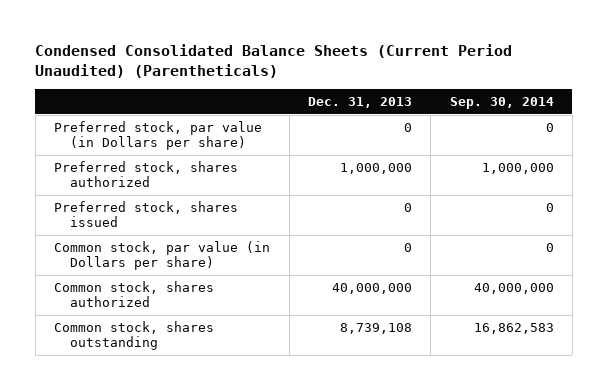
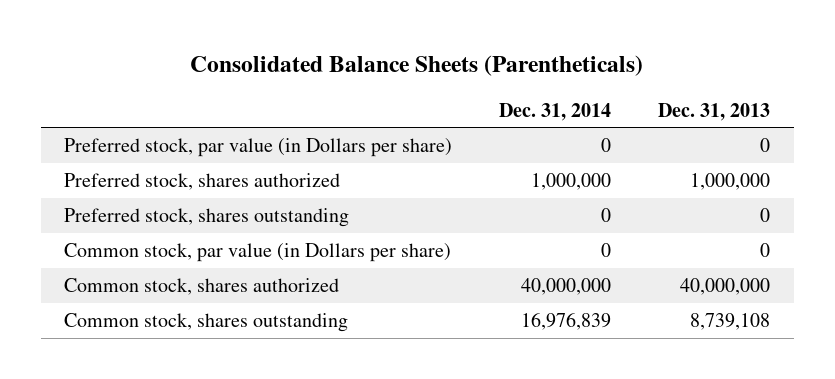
- Condensed Consolidated Balance Sheets (Current Period Unaudited) (Parentheticals)
+ Consolidated Balance Sheets (Parentheticals)
- | Dec. 31, 2013 | Sep. 30, 2014
+ | Dec. 31, 2014 | Dec. 31, 2013
- Preferred stock, shares issued | 0 | 0
+ Preferred stock, shares outstanding | 0 | 0

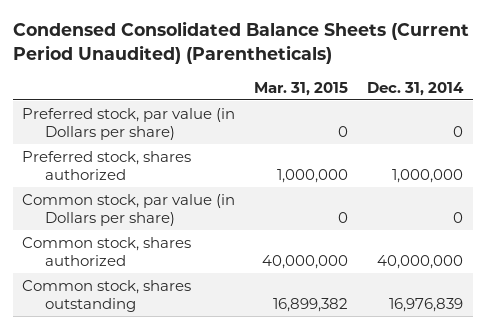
- Consolidated Balance Sheets (Parentheticals)
+ Condensed Consolidated Balance Sheets (Current Period Unaudited) (Parentheticals)
- | Dec. 31, 2014 | Dec. 31, 2013
+ | Mar. 31, 2015 | Dec. 31, 2014
- Preferred stock, shares outstanding | 0 | 0

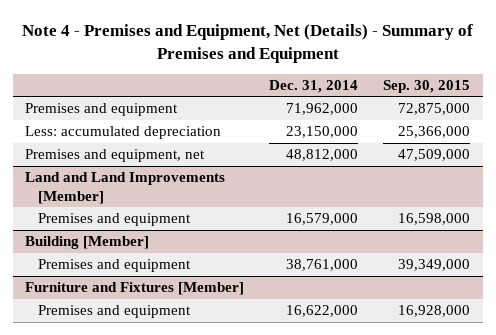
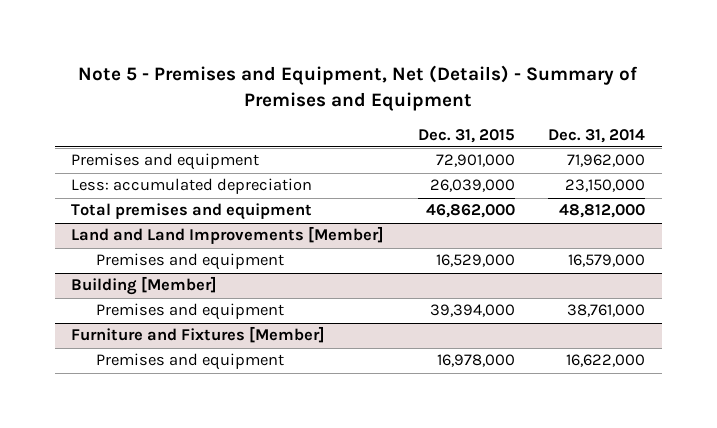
- Note 4 - Premises and Equipment, Net (Details) - Summary of Premises and Equipment
+ Note 5 - Premises and Equipment, Net (Details) - Summary of Premises and Equipment
- | Dec. 31, 2014 | Sep. 30, 2015
+ | Dec. 31, 2015 | Dec. 31, 2014
- Premises and equipment, net | 48,812,000 | 47,509,000
+ Total premises and equipment | 46,862,000 | 48,812,000

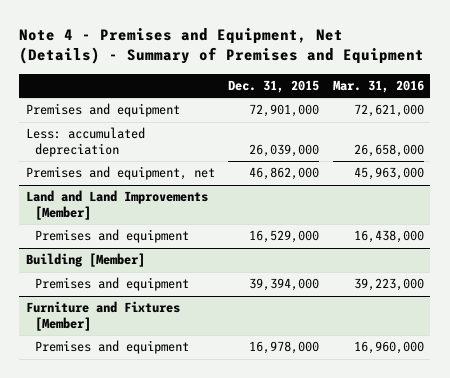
- Note 5 - Premises and Equipment, Net (Details) - Summary of Premises and Equipment
+ Note 4 - Premises and Equipment, Net (Details) - Summary of Premises and Equipment
- | Dec. 31, 2015 | Dec. 31, 2014
+ | Dec. 31, 2015 | Mar. 31, 2016
- Total premises and equipment | 46,862,000 | 48,812,000
+ Premises and equipment, net | 46,862,000 | 45,963,000

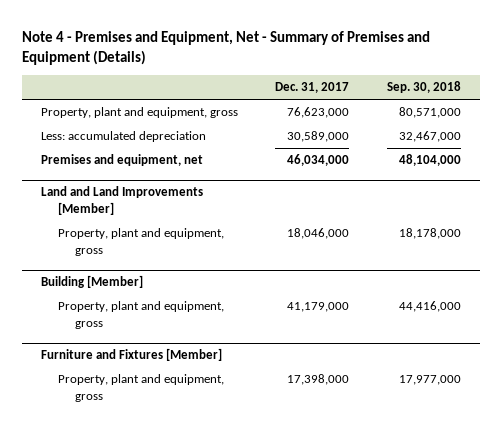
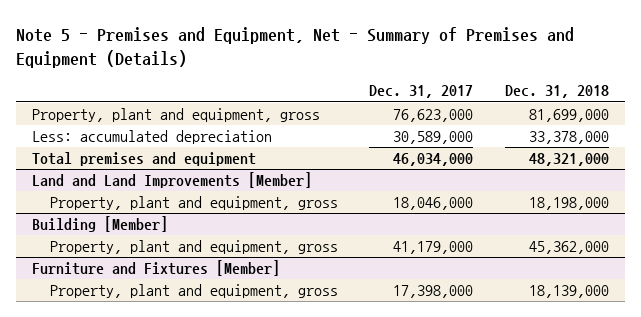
- Note 4 - Premises and Equipment, Net - Summary of Premises and Equipment (Details)
+ Note 5 - Premises and Equipment, Net - Summary of Premises and Equipment (Details)
- | Dec. 31, 2017 | Sep. 30, 2018
+ | Dec. 31, 2017 | Dec. 31, 2018
- Premises and equipment, net | 46,034,000 | 48,104,000
+ Total premises and equipment | 46,034,000 | 48,321,000

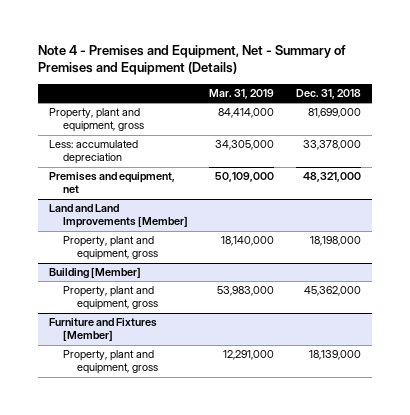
- Note 5 - Premises and Equipment, Net - Summary of Premises and Equipment (Details)
+ Note 4 - Premises and Equipment, Net - Summary of Premises and Equipment (Details)
- | Dec. 31, 2017 | Dec. 31, 2018
+ | Mar. 31, 2019 | Dec. 31, 2018
- Total premises and equipment | 46,034,000 | 48,321,000
+ Premises and equipment, net | 50,109,000 | 48,321,000

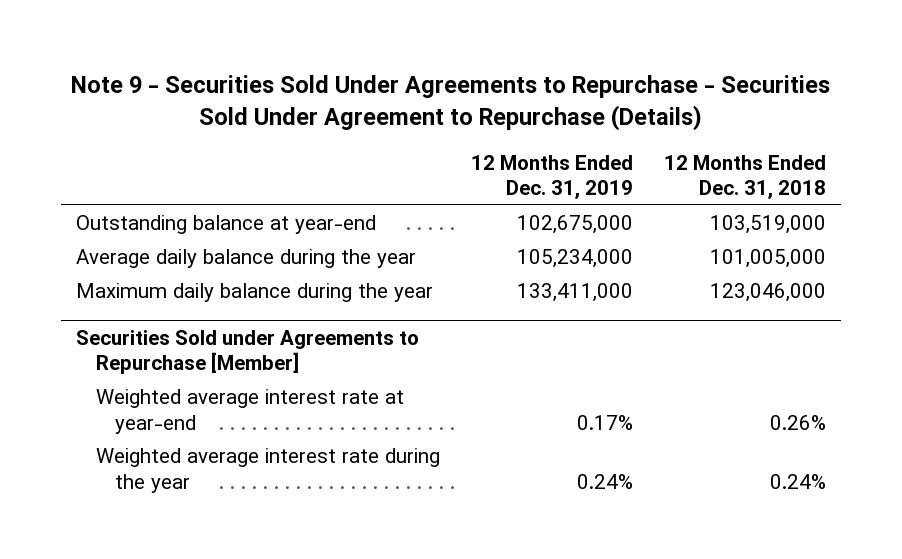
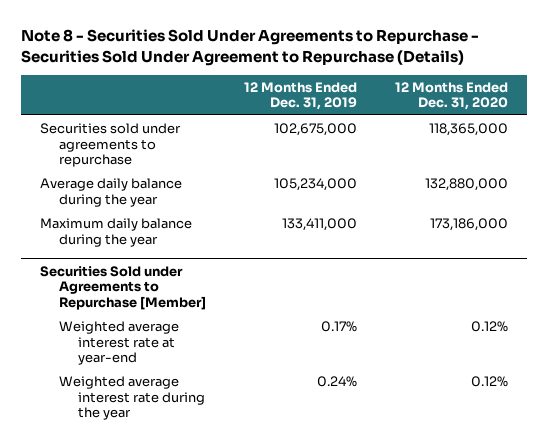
- Note 9 - Securities Sold Under Agreements to Repurchase - Securities Sold Under Agreement to Repurchase (Details)
+ Note 8 - Securities Sold Under Agreements to Repurchase - Securities Sold Under Agreement to Repurchase (Details)
- | 12 Months Ended Dec. 31, 2019 | 12 Months Ended Dec. 31, 2018
+ | 12 Months Ended Dec. 31, 2019 | 12 Months Ended Dec. 31, 2020
- Outstanding balance at year-end | 102,675,000 | 103,519,000
+ Securities sold under agreements to repurchase | 102,675,000 | 118,365,000

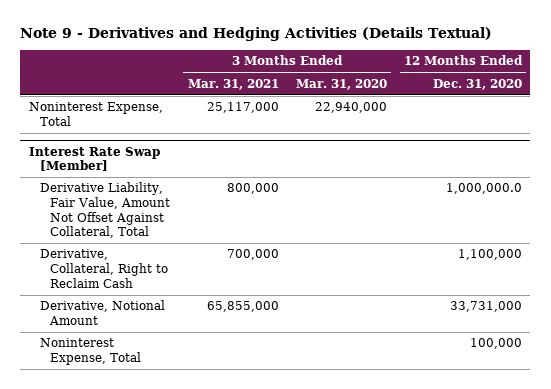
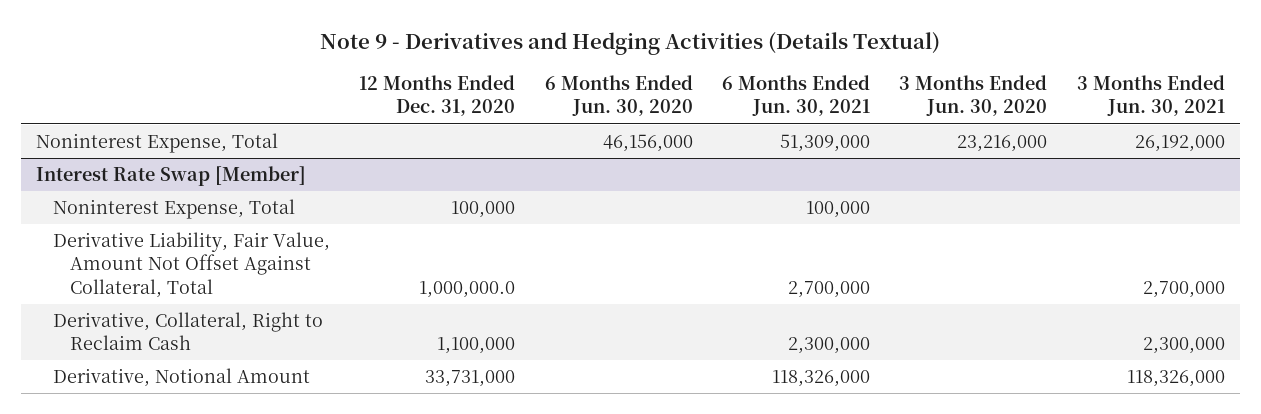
- | 3 Months Ended Mar. 31, 2021 | 3 Months Ended Mar. 31, 2020 | 12 Months Ended Dec. 31, 2020
+ | 12 Months Ended Dec. 31, 2020 | 6 Months Ended Jun. 30, 2020 | 6 Months Ended Jun. 30, 2021 | 3 Months Ended Jun. 30, 2020 | 3 Months Ended Jun. 30, 2021
@ Interest Rate Swap [Member]
moved up: Noninterest Expense, Total | 100,000 | | 100,000 | |

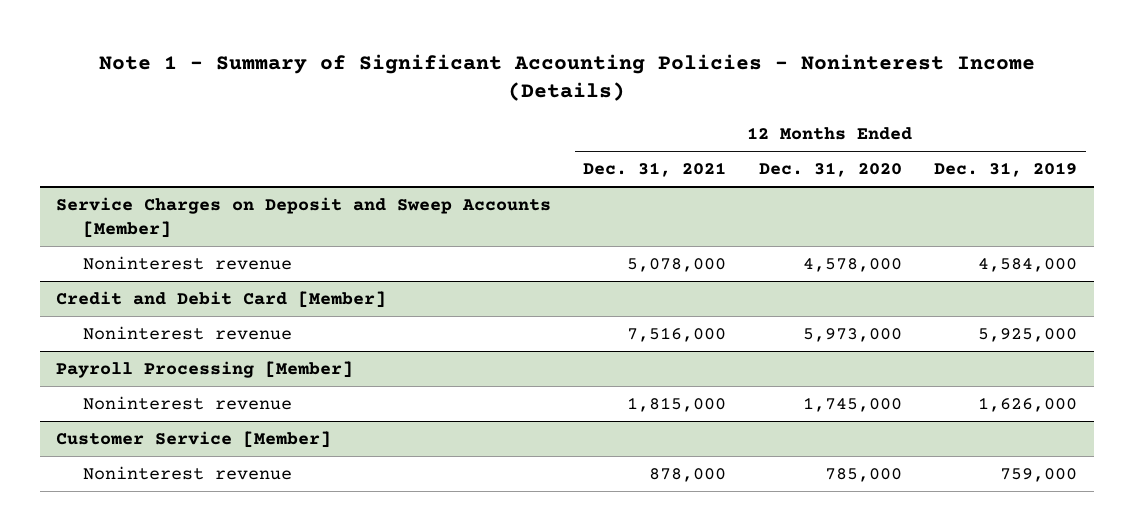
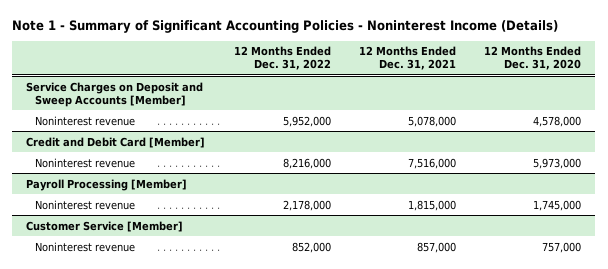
- | 12 Months Ended Dec. 31, 2021 | 12 Months Ended Dec. 31, 2020 | 12 Months Ended Dec. 31, 2019
+ | 12 Months Ended Dec. 31, 2022 | 12 Months Ended Dec. 31, 2021 | 12 Months Ended Dec. 31, 2020
@ Customer Service [Member]
- Noninterest revenue | 878,000 | 785,000 | 759,000
+ Noninterest revenue | 852,000 | 857,000 | 757,000

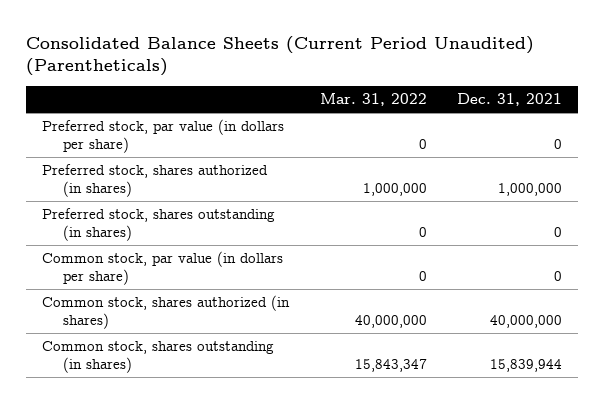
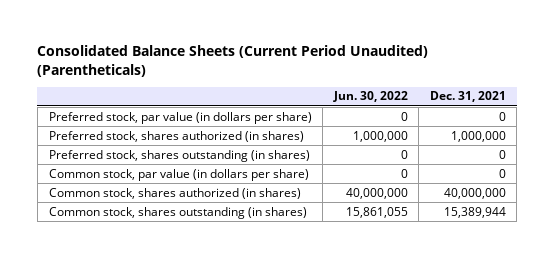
- | Mar. 31, 2022 | Dec. 31, 2021
+ | Jun. 30, 2022 | Dec. 31, 2021
- Common stock, shares outstanding (in shares) | 15,843,347 | 15,839,944
+ Common stock, shares outstanding (in shares) | 15,861,055 | 15,389,944

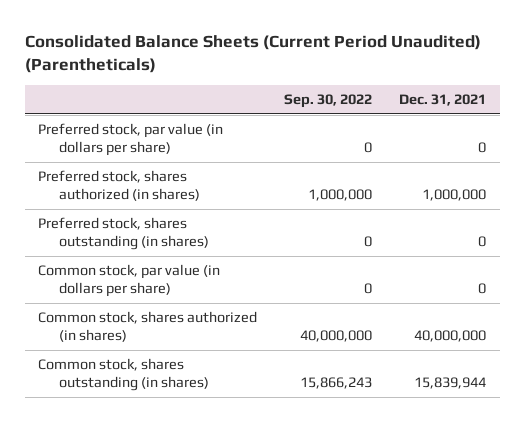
- | Jun. 30, 2022 | Dec. 31, 2021
+ | Sep. 30, 2022 | Dec. 31, 2021
- Common stock, shares outstanding (in shares) | 15,861,055 | 15,389,944
+ Common stock, shares outstanding (in shares) | 15,866,243 | 15,839,944

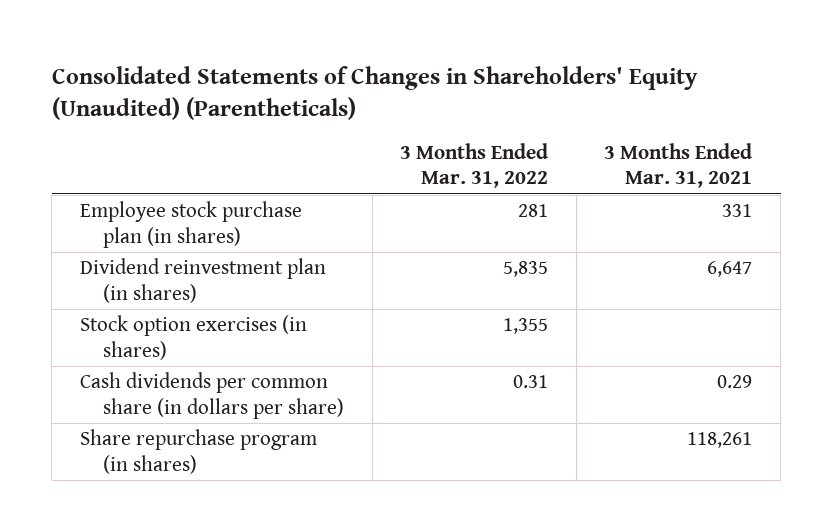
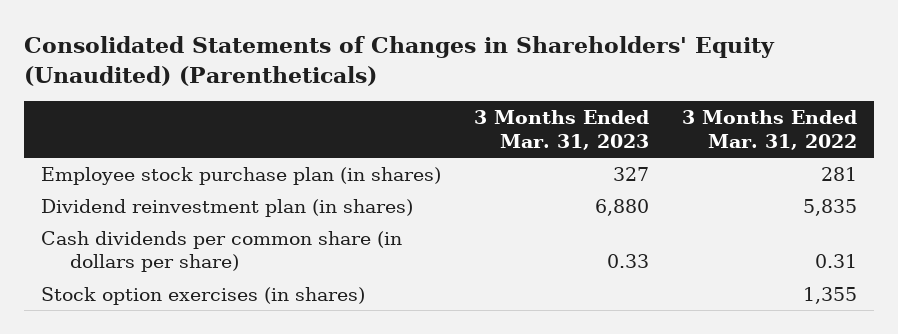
- | 3 Months Ended Mar. 31, 2022 | 3 Months Ended Mar. 31, 2021
+ | 3 Months Ended Mar. 31, 2023 | 3 Months Ended Mar. 31, 2022
- Share repurchase program (in shares) | | 118,261
moved down: Stock option exercises (in shares) | | 1,355

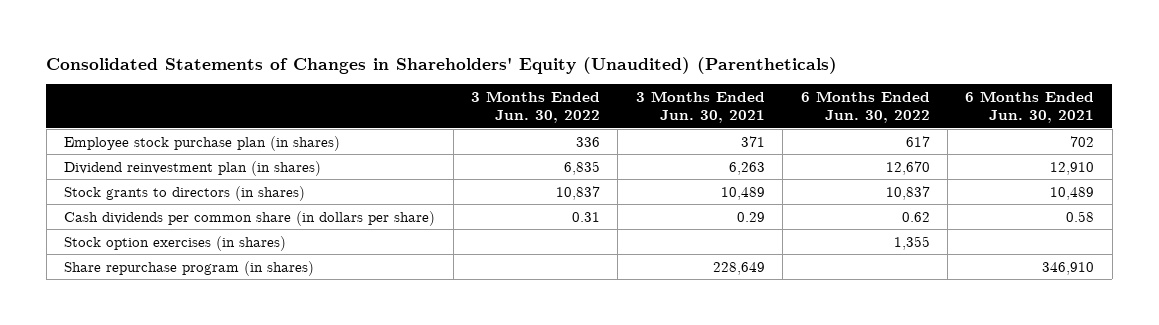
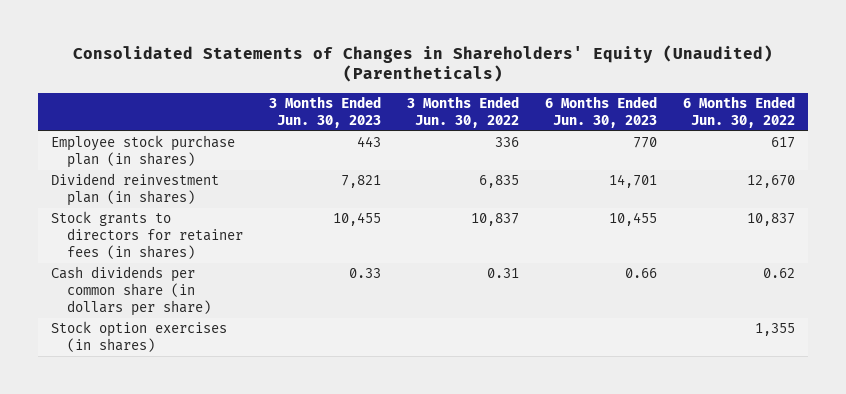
- | 3 Months Ended Jun. 30, 2022 | 3 Months Ended Jun. 30, 2021 | 6 Months Ended Jun. 30, 2022 | 6 Months Ended Jun. 30, 2021
+ | 3 Months Ended Jun. 30, 2023 | 3 Months Ended Jun. 30, 2022 | 6 Months Ended Jun. 30, 2023 | 6 Months Ended Jun. 30, 2022
- Stock grants to directors (in shares) | 10,837 | 10,489 | 10,837 | 10,489
+ Stock grants to directors for retainer fees (in shares) | 10,455 | 10,837 | 10,455 | 10,837
- Share repurchase program (in shares) | | 228,649 | | 346,910

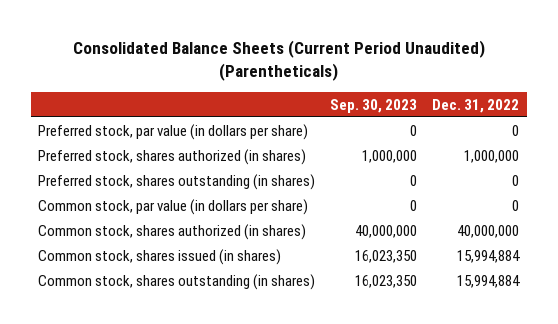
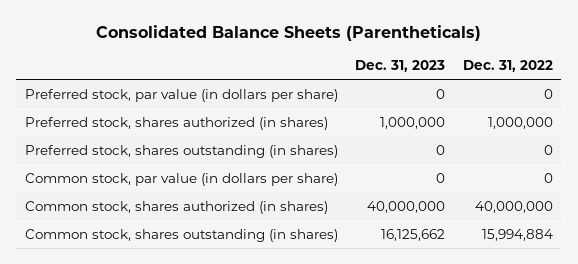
- Consolidated Balance Sheets (Current Period Unaudited) (Parentheticals)
+ Consolidated Balance Sheets (Parentheticals)
- | Sep. 30, 2023 | Dec. 31, 2022
+ | Dec. 31, 2023 | Dec. 31, 2022
- Common stock, shares issued (in shares) | 16,023,350 | 15,994,884

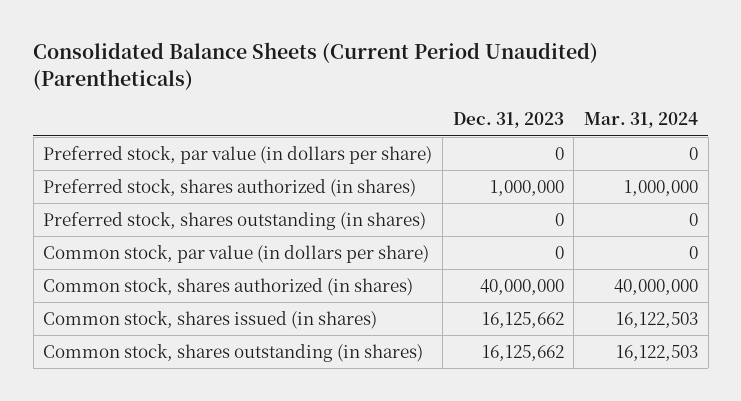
- Consolidated Balance Sheets (Parentheticals)
+ Consolidated Balance Sheets (Current Period Unaudited) (Parentheticals)
- | Dec. 31, 2023 | Dec. 31, 2022
+ | Dec. 31, 2023 | Mar. 31, 2024
+ Common stock, shares issued (in shares) | 16,125,662 | 16,122,503

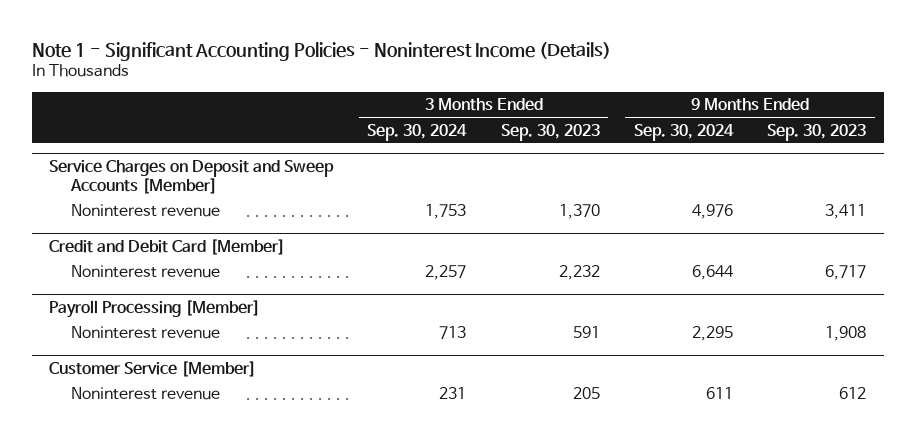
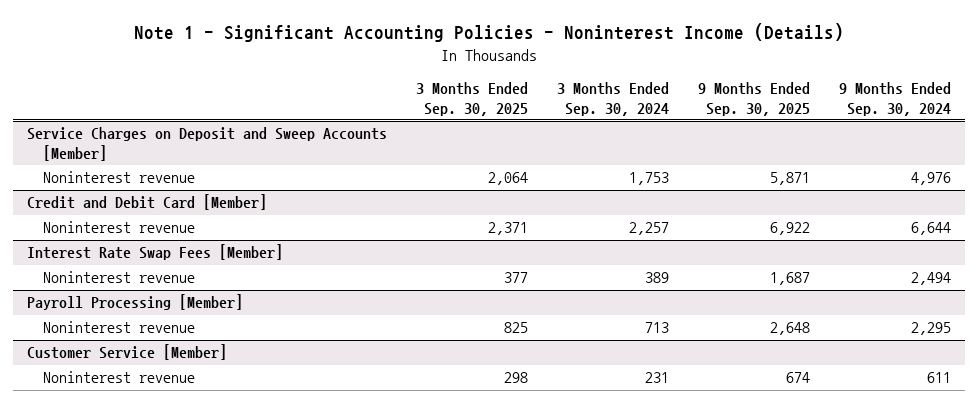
- | 3 Months Ended Sep. 30, 2024 | 3 Months Ended Sep. 30, 2023 | 9 Months Ended Sep. 30, 2024 | 9 Months Ended Sep. 30, 2023
+ | 3 Months Ended Sep. 30, 2025 | 3 Months Ended Sep. 30, 2024 | 9 Months Ended Sep. 30, 2025 | 9 Months Ended Sep. 30, 2024
+ Interest Rate Swap Fees [Member]
+ Noninterest revenue | 377 | 389 | 1,687 | 2,494

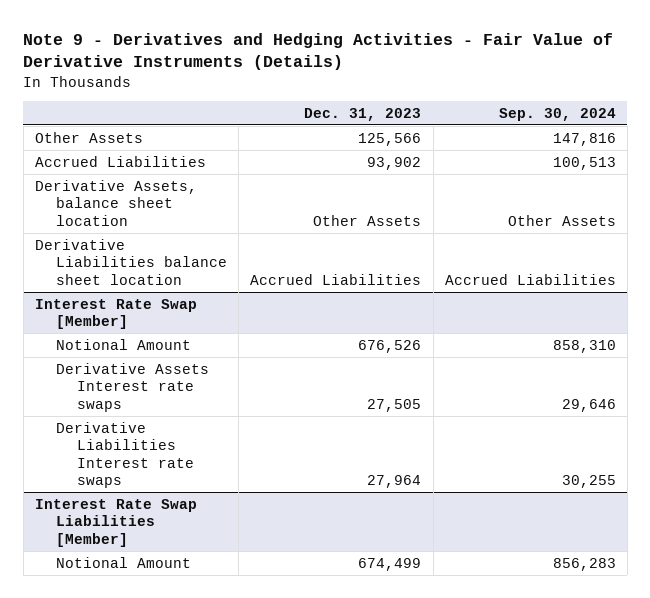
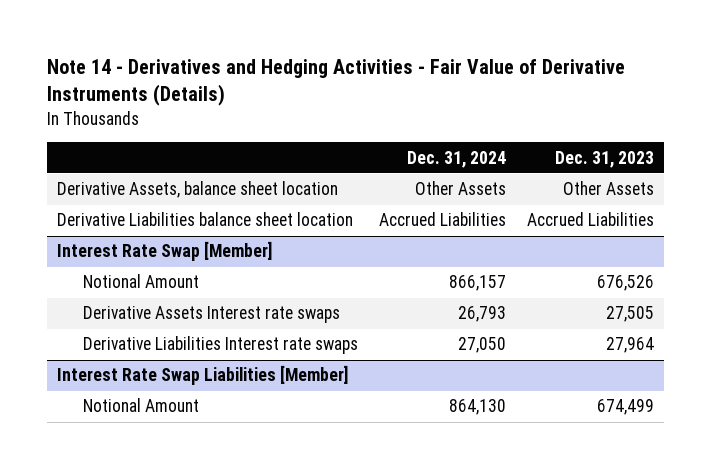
- Note 9 - Derivatives and Hedging Activities - Fair Value of Derivative Instruments (Details)
+ Note 14 - Derivatives and Hedging Activities - Fair Value of Derivative Instruments (Details)
- | Dec. 31, 2023 | Sep. 30, 2024
+ | Dec. 31, 2024 | Dec. 31, 2023
- Other Assets | 125,566 | 147,816
- Accrued Liabilities | 93,902 | 100,513

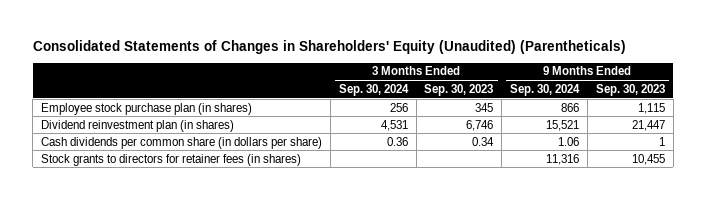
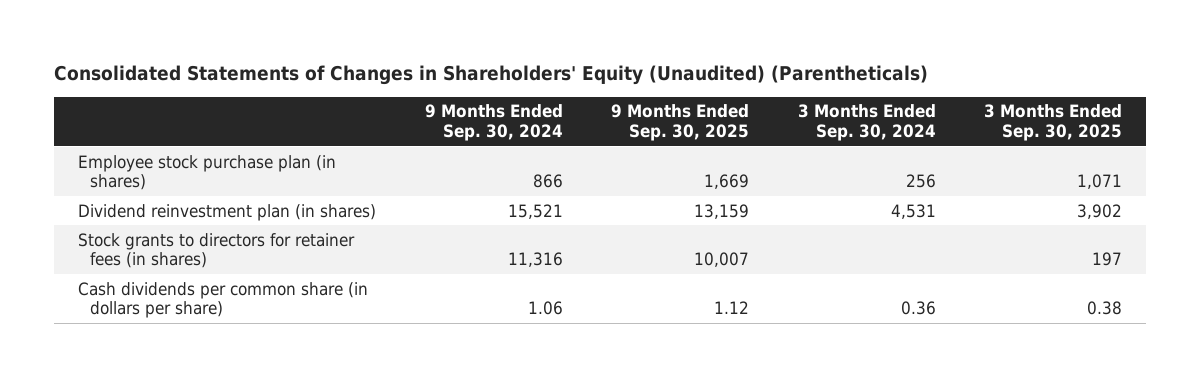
- | 3 Months Ended Sep. 30, 2024 | 3 Months Ended Sep. 30, 2023 | 9 Months Ended Sep. 30, 2024 | 9 Months Ended Sep. 30, 2023
+ | 9 Months Ended Sep. 30, 2024 | 9 Months Ended Sep. 30, 2025 | 3 Months Ended Sep. 30, 2024 | 3 Months Ended Sep. 30, 2025
moved down: Cash dividends per common share (in dollars per share) | 1.06 | 1.12 | 0.36 | 0.38

